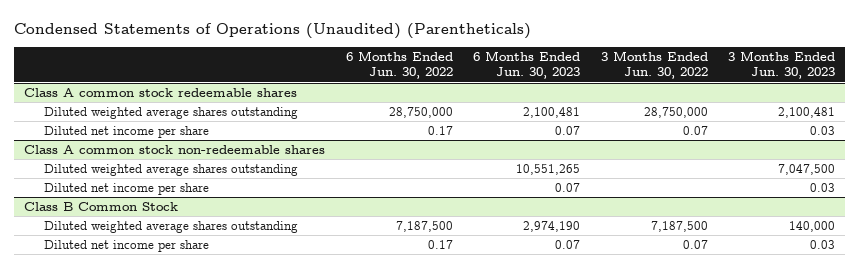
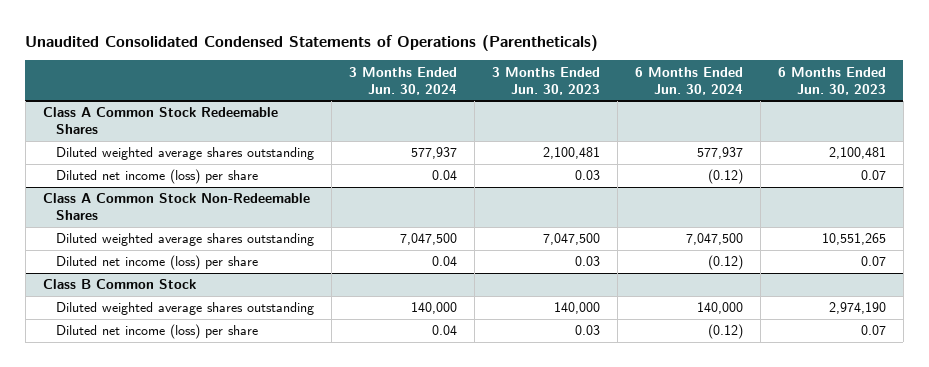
- Condensed Statements of Operations (Unaudited) (Parentheticals)
+ Unaudited Consolidated Condensed Statements of Operations (Parentheticals)
- | 6 Months Ended Jun. 30, 2022 | 6 Months Ended Jun. 30, 2023 | 3 Months Ended Jun. 30, 2022 | 3 Months Ended Jun. 30, 2023
+ | 3 Months Ended Jun. 30, 2024 | 3 Months Ended Jun. 30, 2023 | 6 Months Ended Jun. 30, 2024 | 6 Months Ended Jun. 30, 2023
- Class A common stock redeemable shares
+ Class A Common Stock Redeemable Shares
- Diluted net income per share | 0.17 | 0.07 | 0.07 | 0.03
- Class A common stock non-redeemable shares
+ Diluted net income (loss) per share | 0.04 | 0.03 | (0.12) | 0.07
+ Class A Common Stock Non-Redeemable Shares
- Diluted net income per share | | 0.07 | | 0.03
+ Diluted net income (loss) per share | 0.04 | 0.03 | (0.12) | 0.07
@ Class B Common Stock
- Diluted net income per share | 0.17 | 0.07 | 0.07 | 0.03
+ Diluted net income (loss) per share | 0.04 | 0.03 | (0.12) | 0.07

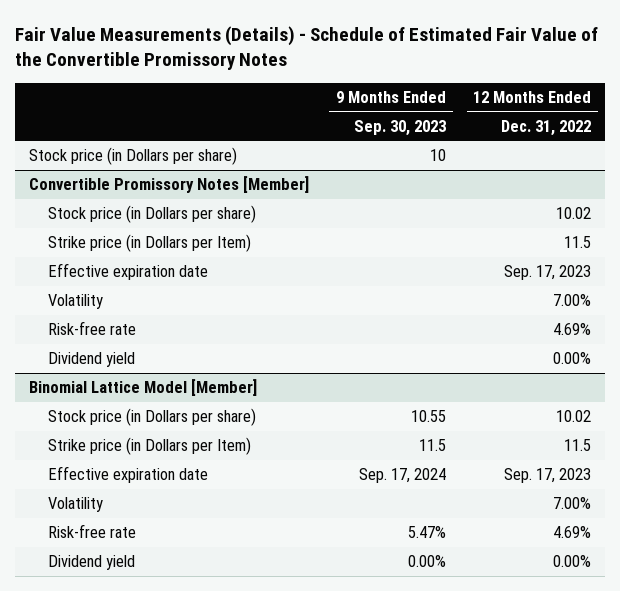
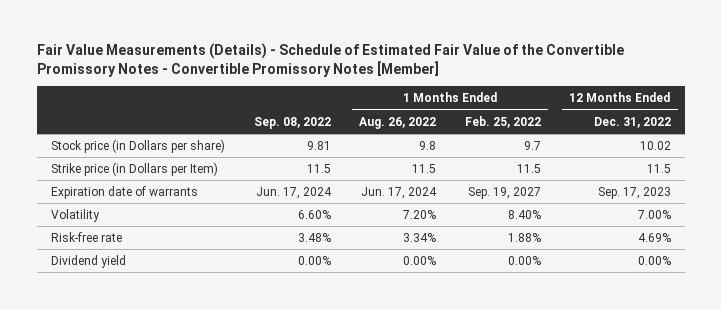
- Fair Value Measurements (Details) - Schedule of Estimated Fair Value of the Convertible Promissory Notes
+ Fair Value Measurements (Details) - Schedule of Estimated Fair Value of the Convertible Promissory Notes - Convertible Promissory Notes [Member]
- | 9 Months Ended Sep. 30, 2023 | 12 Months Ended Dec. 31, 2022
+ | Sep. 08, 2022 | 1 Months Ended Aug. 26, 2022 | 1 Months Ended Feb. 25, 2022 | 12 Months Ended Dec. 31, 2022
- Stock price (in Dollars per share) | 10 |
- Convertible Promissory Notes [Member]
- Effective expiration date | | Sep. 17, 2023
- Volatility | | 7.00%
- Risk-free rate | | 4.69%
- Dividend yield | | 0.00%
- Binomial Lattice Model [Member]
- Stock price (in Dollars per share) | 10.55 | 10.02
- Strike price (in Dollars per Item) | 11.5 | 11.5
- Effective expiration date | Sep. 17, 2024 | Sep. 17, 2023
+ Expiration date of warrants | Jun. 17, 2024 | Jun. 17, 2024 | Sep. 19, 2027 | Sep. 17, 2023

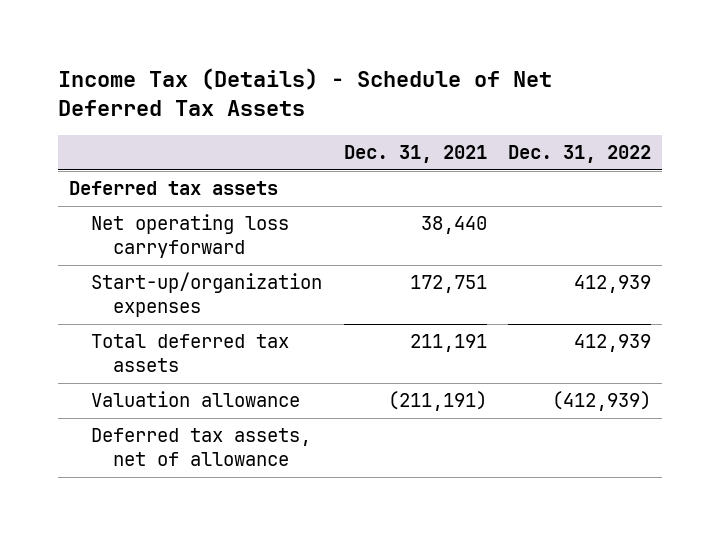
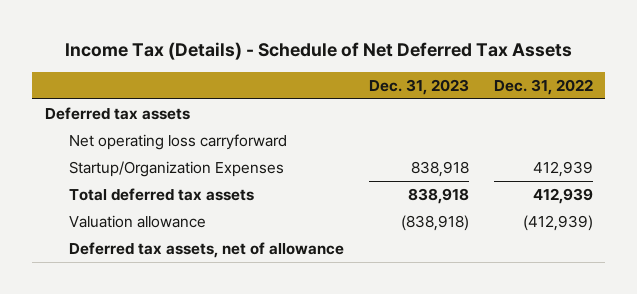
- | Dec. 31, 2021 | Dec. 31, 2022
+ | Dec. 31, 2023 | Dec. 31, 2022
- Start-up/organization expenses | 172,751 | 412,939
+ Startup/Organization Expenses | 838,918 | 412,939

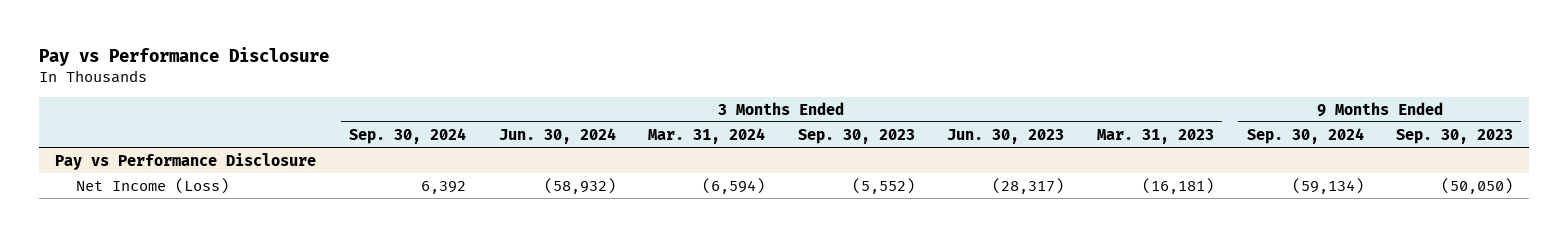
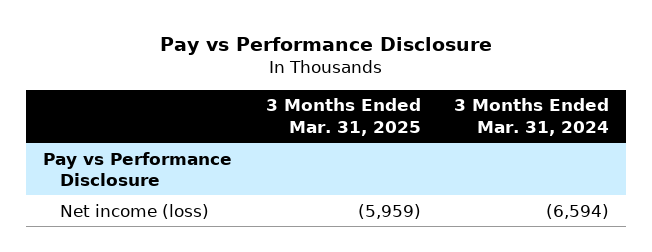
- | 3 Months Ended Sep. 30, 2024 | 3 Months Ended Jun. 30, 2024 | 3 Months Ended Mar. 31, 2024 | 3 Months Ended Sep. 30, 2023 | 3 Months Ended Jun. 30, 2023 | 3 Months Ended Mar. 31, 2023 | 9 Months Ended Sep. 30, 2024 | 9 Months Ended Sep. 30, 2023
+ | 3 Months Ended Mar. 31, 2025 | 3 Months Ended Mar. 31, 2024
- Net Income (Loss) | 6,392 | (58,932) | (6,594) | (5,552) | (28,317) | (16,181) | (59,134) | (50,050)
+ Net income (loss) | (5,959) | (6,594)

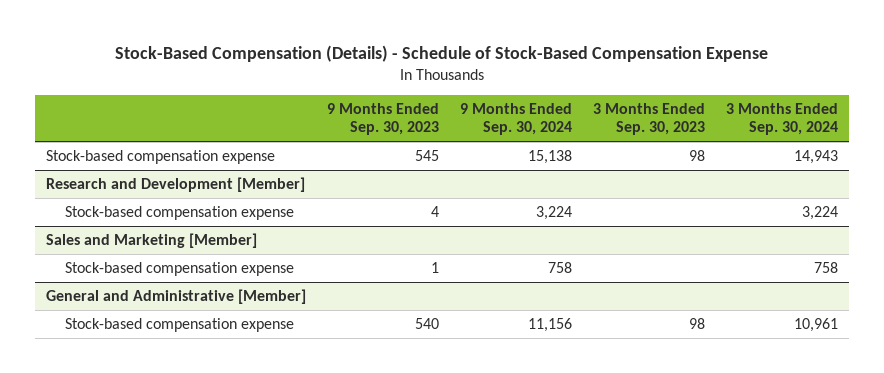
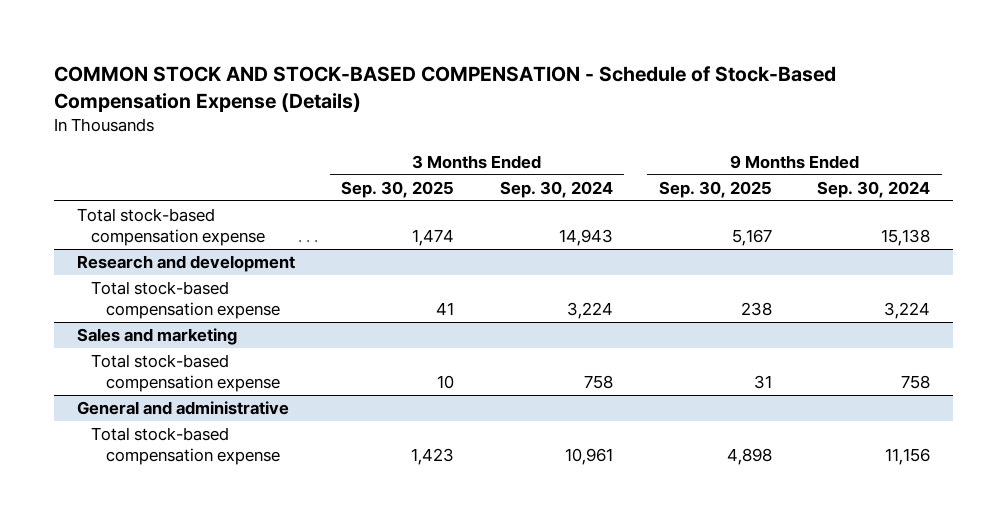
- Stock-Based Compensation (Details) - Schedule of Stock-Based Compensation Expense
+ COMMON STOCK AND STOCK-BASED COMPENSATION - Schedule of Stock-Based Compensation Expense (Details)
- | 9 Months Ended Sep. 30, 2023 | 9 Months Ended Sep. 30, 2024 | 3 Months Ended Sep. 30, 2023 | 3 Months Ended Sep. 30, 2024
+ | 3 Months Ended Sep. 30, 2025 | 3 Months Ended Sep. 30, 2024 | 9 Months Ended Sep. 30, 2025 | 9 Months Ended Sep. 30, 2024
- Stock-based compensation expense | 545 | 15,138 | 98 | 14,943
- Research and Development [Member]
- Stock-based compensation expense | 4 | 3,224 | | 3,224
- Sales and Marketing [Member]
- Stock-based compensation expense | 1 | 758 | | 758
- General and Administrative [Member]
- Stock-based compensation expense | 540 | 11,156 | 98 | 10,961
+ Total stock-based compensation expense | 1,474 | 14,943 | 5,167 | 15,138
+ Research and development
+ Total stock-based compensation expense | 41 | 3,224 | 238 | 3,224
+ Sales and marketing
+ Total stock-based compensation expense | 10 | 758 | 31 | 758
+ General and administrative
+ Total stock-based compensation expense | 1,423 | 10,961 | 4,898 | 11,156

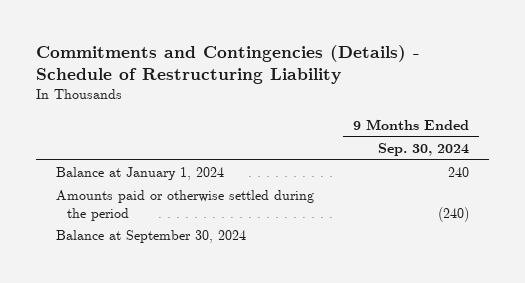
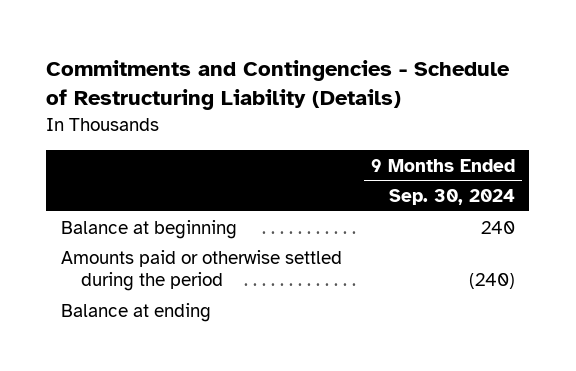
- Commitments and Contingencies (Details) - Schedule of Restructuring Liability
+ Commitments and Contingencies - Schedule of Restructuring Liability (Details)
- Balance at January 1, 2024 | 240
+ Balance at beginning | 240
- Balance at September 30, 2024
+ Balance at ending

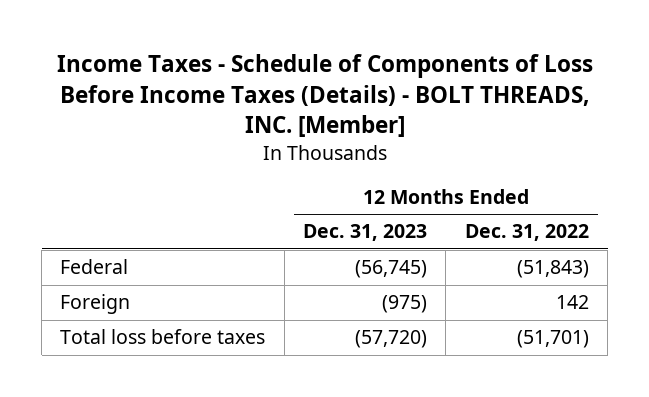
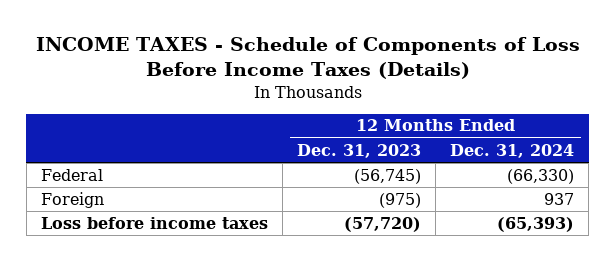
- Income Taxes - Schedule of Components of Loss Before Income Taxes (Details) - BOLT THREADS, INC. [Member]
+ INCOME TAXES - Schedule of Components of Loss Before Income Taxes (Details)
- | 12 Months Ended Dec. 31, 2023 | 12 Months Ended Dec. 31, 2022
+ | 12 Months Ended Dec. 31, 2023 | 12 Months Ended Dec. 31, 2024
- Total loss before taxes | (57,720) | (51,701)
+ Loss before income taxes | (57,720) | (65,393)

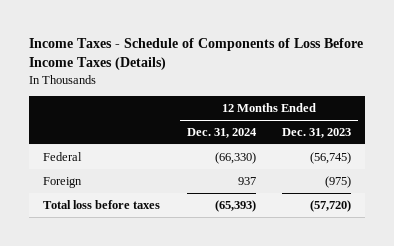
- INCOME TAXES - Schedule of Components of Loss Before Income Taxes (Details)
+ Income Taxes - Schedule of Components of Loss Before Income Taxes (Details)
- | 12 Months Ended Dec. 31, 2023 | 12 Months Ended Dec. 31, 2024
+ | 12 Months Ended Dec. 31, 2024 | 12 Months Ended Dec. 31, 2023
- Loss before income taxes | (57,720) | (65,393)
+ Total loss before taxes | (65,393) | (57,720)

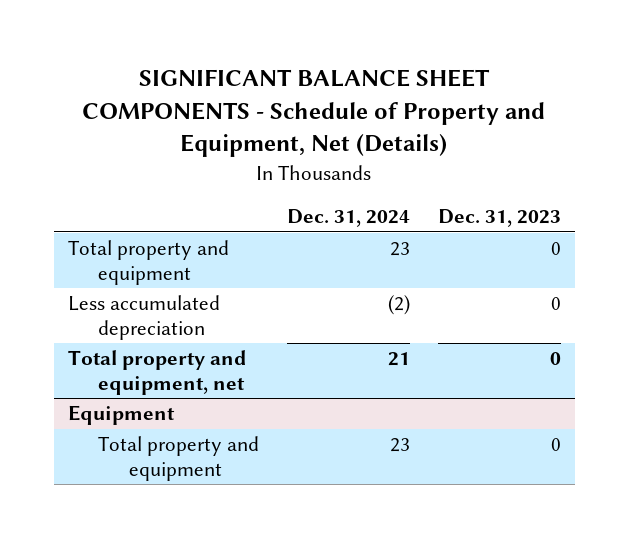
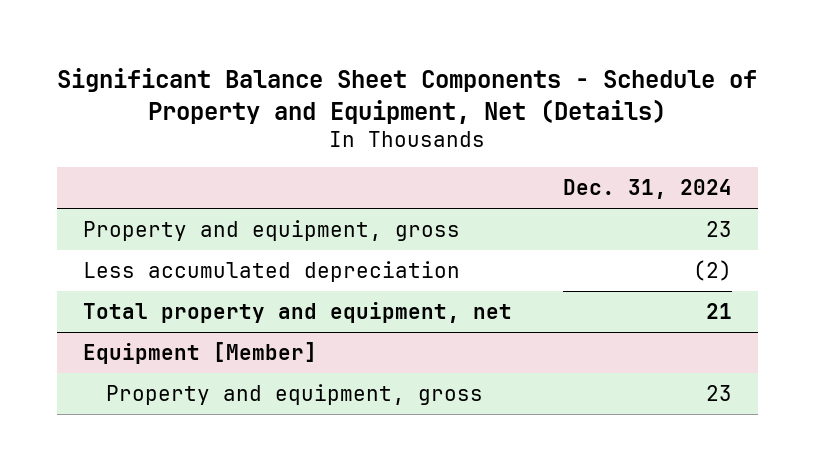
- SIGNIFICANT BALANCE SHEET COMPONENTS - Schedule of Property and Equipment, Net (Details)
+ Significant Balance Sheet Components - Schedule of Property and Equipment, Net (Details)
- | Dec. 31, 2024 | Dec. 31, 2023
+ | Dec. 31, 2024
- Total property and equipment | 23 | 0
+ Property and equipment, gross | 23
- Equipment
- Total property and equipment | 23 | 0
+ Equipment [Member]
+ Property and equipment, gross | 23

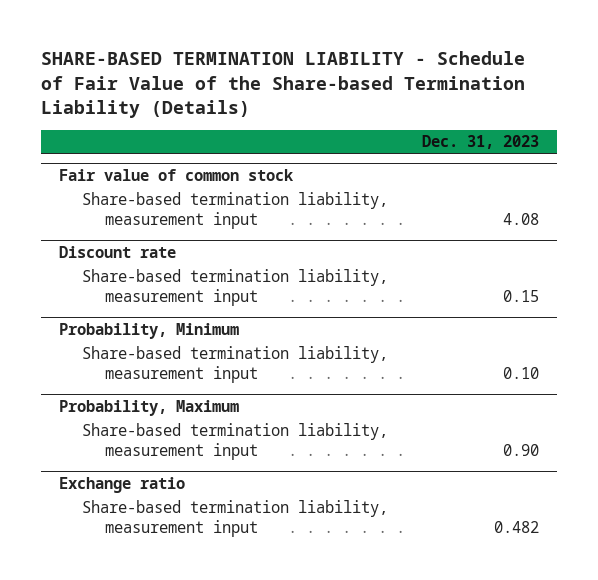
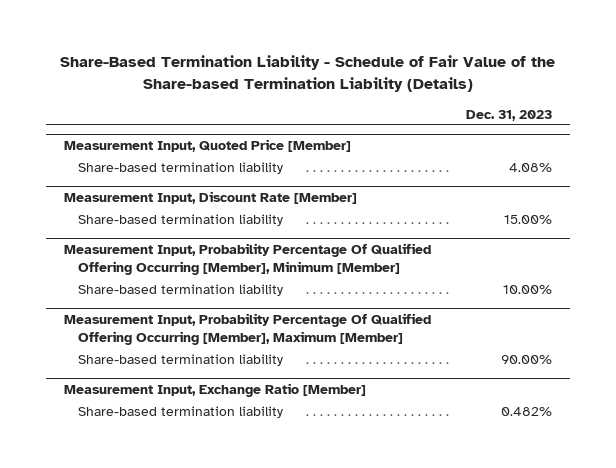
- SHARE-BASED TERMINATION LIABILITY - Schedule of Fair Value of the Share-based Termination Liability (Details)
+ Share-Based Termination Liability - Schedule of Fair Value of the Share-based Termination Liability (Details)
- Fair value of common stock
- Share-based termination liability, measurement input | 4.08
- Discount rate
- Share-based termination liability, measurement input | 0.15
- Probability, Minimum
- Share-based termination liability, measurement input | 0.10
- Probability, Maximum
- Share-based termination liability, measurement input | 0.90
- Exchange ratio
- Share-based termination liability, measurement input | 0.482
+ Measurement Input, Quoted Price [Member]
+ Share-based termination liability | 4.08%
+ Measurement Input, Discount Rate [Member]
+ Share-based termination liability | 15.00%
+ Measurement Input, Probability Percentage Of Qualified Offering Occurring [Member], Minimum [Member]
+ Share-based termination liability | 10.00%
+ Measurement Input, Probability Percentage Of Qualified Offering Occurring [Member], Maximum [Member]
+ Share-based termination liability | 90.00%
+ Measurement Input, Exchange Ratio [Member]
+ Share-based termination liability | 0.482%

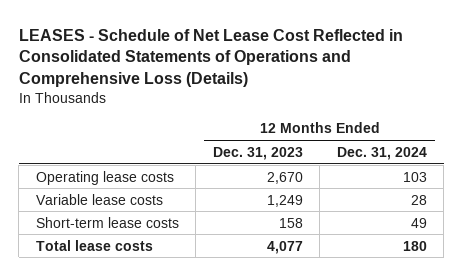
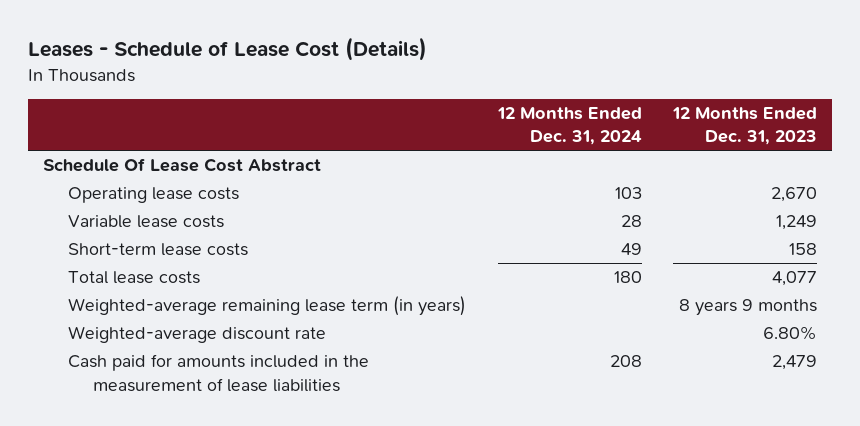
- LEASES - Schedule of Net Lease Cost Reflected in Consolidated Statements of Operations and Comprehensive Loss (Details)
+ Leases - Schedule of Lease Cost (Details)
- | 12 Months Ended Dec. 31, 2023 | 12 Months Ended Dec. 31, 2024
+ | 12 Months Ended Dec. 31, 2024 | 12 Months Ended Dec. 31, 2023
+ Schedule Of Lease Cost Abstract
+ Weighted-average remaining lease term (in years) | | 8 years 9 months
+ Weighted-average discount rate | | 6.80%
+ Cash paid for amounts included in the measurement of lease liabilities | 208 | 2,479

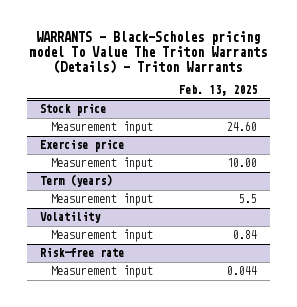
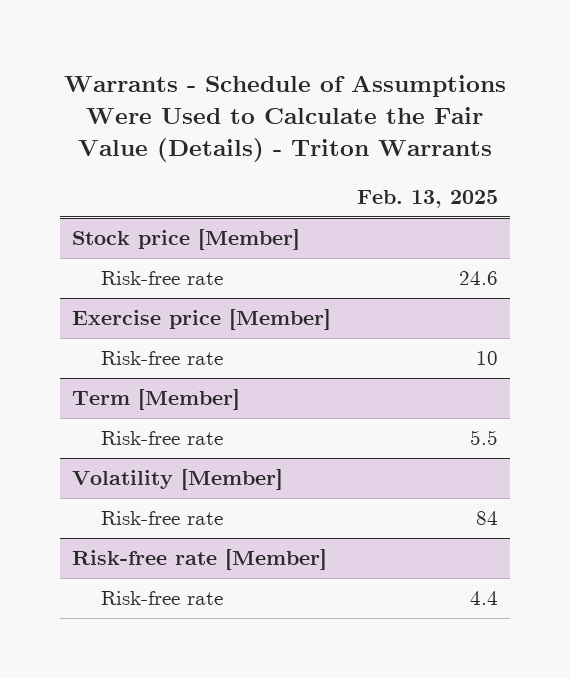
- WARRANTS - Black-Scholes pricing model To Value The Triton Warrants (Details) - Triton Warrants
+ Warrants - Schedule of Assumptions Were Used to Calculate the Fair Value (Details) - Triton Warrants
- Stock price
- Measurement input | 24.60
- Exercise price
- Measurement input | 10.00
- Term (years)
- Measurement input | 5.5
- Volatility
- Measurement input | 0.84
- Risk-free rate
- Measurement input | 0.044
+ Stock price [Member]
+ Risk-free rate | 24.6
+ Exercise price [Member]
+ Risk-free rate | 10
+ Term [Member]
+ Risk-free rate | 5.5
+ Volatility [Member]
+ Risk-free rate | 84
+ Risk-free rate [Member]
+ Risk-free rate | 4.4

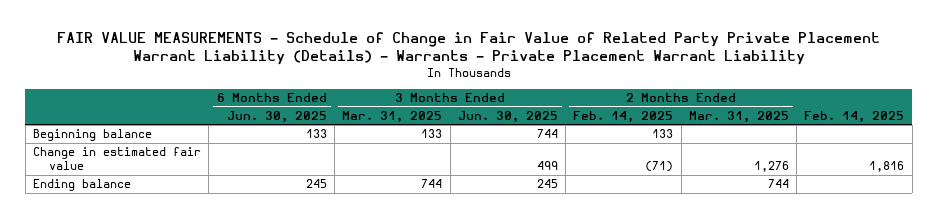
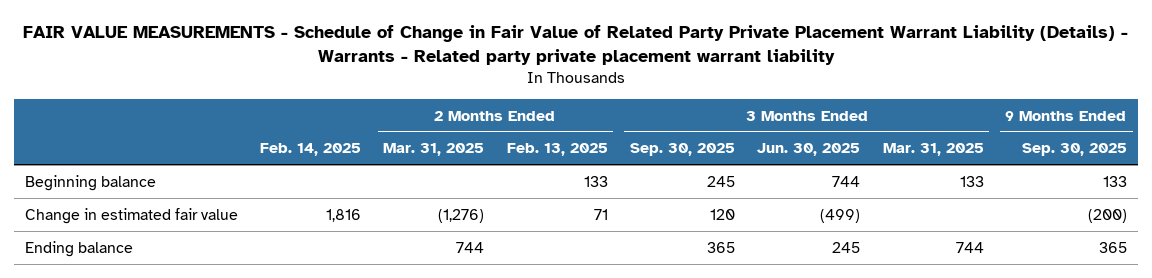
- FAIR VALUE MEASUREMENTS - Schedule of Change in Fair Value of Related Party Private Placement Warrant Liability (Details) - Warrants - Private Placement Warrant Liability
+ FAIR VALUE MEASUREMENTS - Schedule of Change in Fair Value of Related Party Private Placement Warrant Liability (Details) - Warrants - Related party private placement warrant liability
- | 6 Months Ended Jun. 30, 2025 | 3 Months Ended Mar. 31, 2025 | 3 Months Ended Jun. 30, 2025 | 2 Months Ended Feb. 14, 2025 | 2 Months Ended Mar. 31, 2025 | Feb. 14, 2025
+ | Feb. 14, 2025 | 2 Months Ended Mar. 31, 2025 | 2 Months Ended Feb. 13, 2025 | 3 Months Ended Sep. 30, 2025 | 3 Months Ended Jun. 30, 2025 | 3 Months Ended Mar. 31, 2025 | 9 Months Ended Sep. 30, 2025
- Change in estimated fair value | | | 499 | (71) | 1,276 | 1,816
+ Change in estimated fair value | 1,816 | (1,276) | 71 | 120 | (499) | | (200)

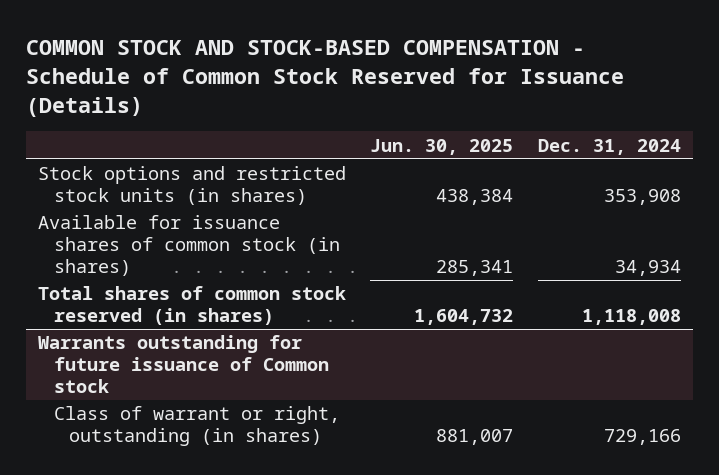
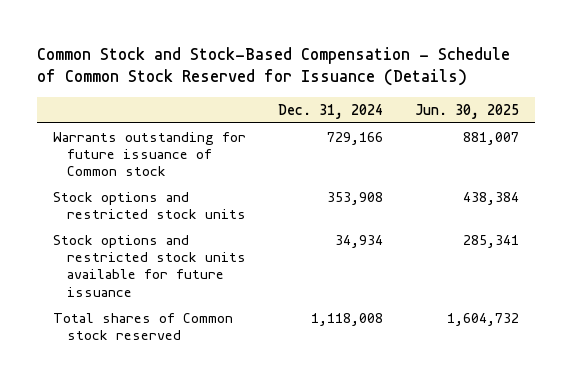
- COMMON STOCK AND STOCK-BASED COMPENSATION - Schedule of Common Stock Reserved for Issuance (Details)
+ Common Stock and Stock-Based Compensation - Schedule of Common Stock Reserved for Issuance (Details)
- | Jun. 30, 2025 | Dec. 31, 2024
+ | Dec. 31, 2024 | Jun. 30, 2025
- Stock options and restricted stock units (in shares) | 438,384 | 353,908
- Available for issuance shares of common stock (in shares) | 285,341 | 34,934
- Total shares of common stock reserved (in shares) | 1,604,732 | 1,118,008
- Warrants outstanding for future issuance of Common stock
- Class of warrant or right, outstanding (in shares) | 881,007 | 729,166
+ Warrants outstanding for future issuance of Common stock | 729,166 | 881,007
+ Stock options and restricted stock units | 353,908 | 438,384
+ Stock options and restricted stock units available for future issuance | 34,934 | 285,341
+ Total shares of Common stock reserved | 1,118,008 | 1,604,732

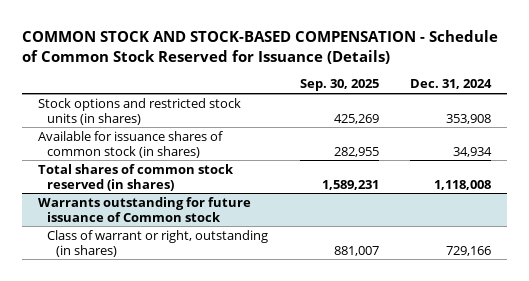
- Common Stock and Stock-Based Compensation - Schedule of Common Stock Reserved for Issuance (Details)
+ COMMON STOCK AND STOCK-BASED COMPENSATION - Schedule of Common Stock Reserved for Issuance (Details)
- | Dec. 31, 2024 | Jun. 30, 2025
+ | Sep. 30, 2025 | Dec. 31, 2024
- Warrants outstanding for future issuance of Common stock | 729,166 | 881,007
- Stock options and restricted stock units | 353,908 | 438,384
- Stock options and restricted stock units available for future issuance | 34,934 | 285,341
- Total shares of Common stock reserved | 1,118,008 | 1,604,732
+ Stock options and restricted stock units (in shares) | 425,269 | 353,908
+ Available for issuance shares of common stock (in shares) | 282,955 | 34,934
+ Total shares of common stock reserved (in shares) | 1,589,231 | 1,118,008
+ Warrants outstanding for future issuance of Common stock
+ Class of warrant or right, outstanding (in shares) | 881,007 | 729,166

